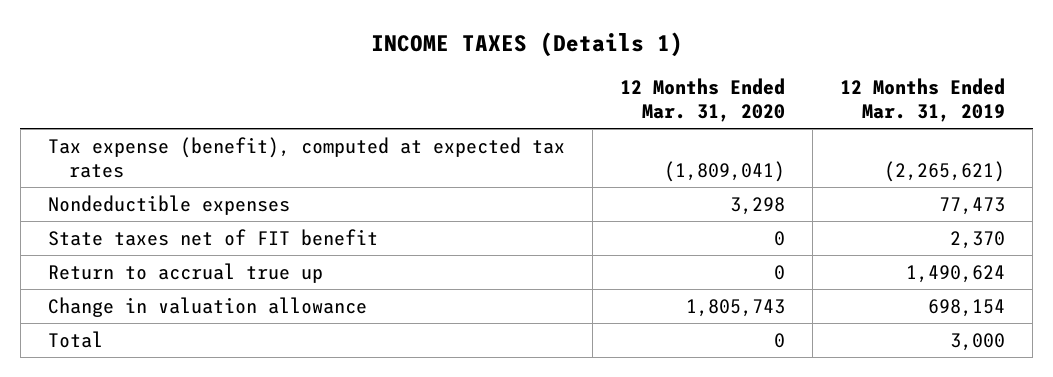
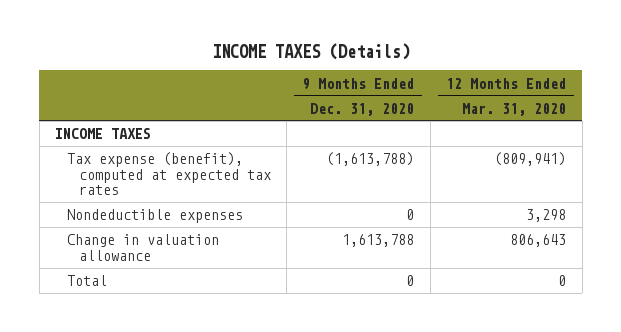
- INCOME TAXES (Details 1)
+ INCOME TAXES (Details)
- | 12 Months Ended Mar. 31, 2020 | 12 Months Ended Mar. 31, 2019
+ | 9 Months Ended Dec. 31, 2020 | 12 Months Ended Mar. 31, 2020
- Tax expense (benefit), computed at expected tax rates | (1,809,041) | (2,265,621)
+ INCOME TAXES
+ Tax expense (benefit), computed at expected tax rates | (1,613,788) | (809,941)
- State taxes net of FIT benefit | 0 | 2,370
- Return to accrual true up | 0 | 1,490,624
- Change in valuation allowance | 1,805,743 | 698,154
+ Change in valuation allowance | 1,613,788 | 806,643

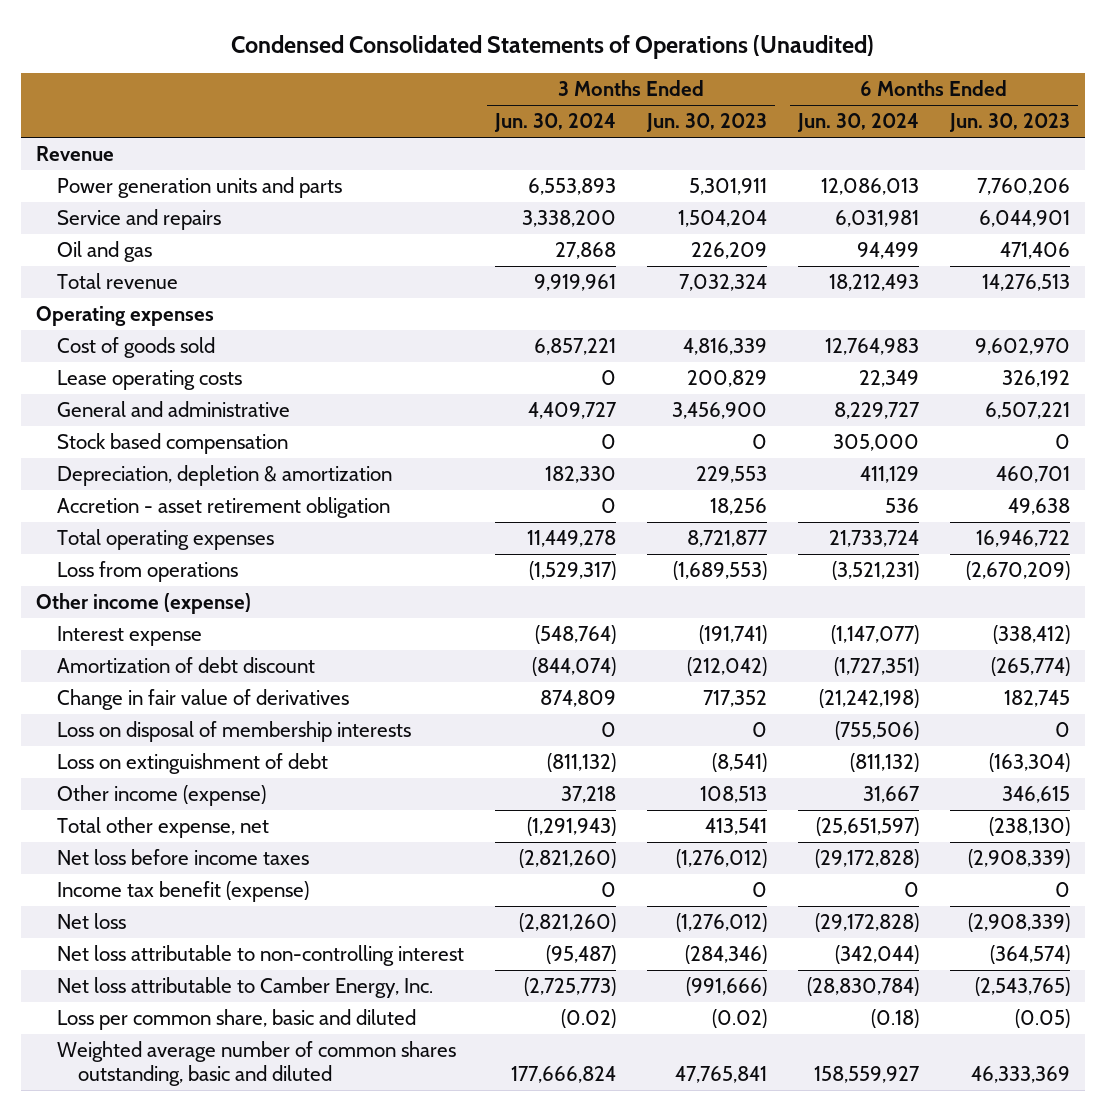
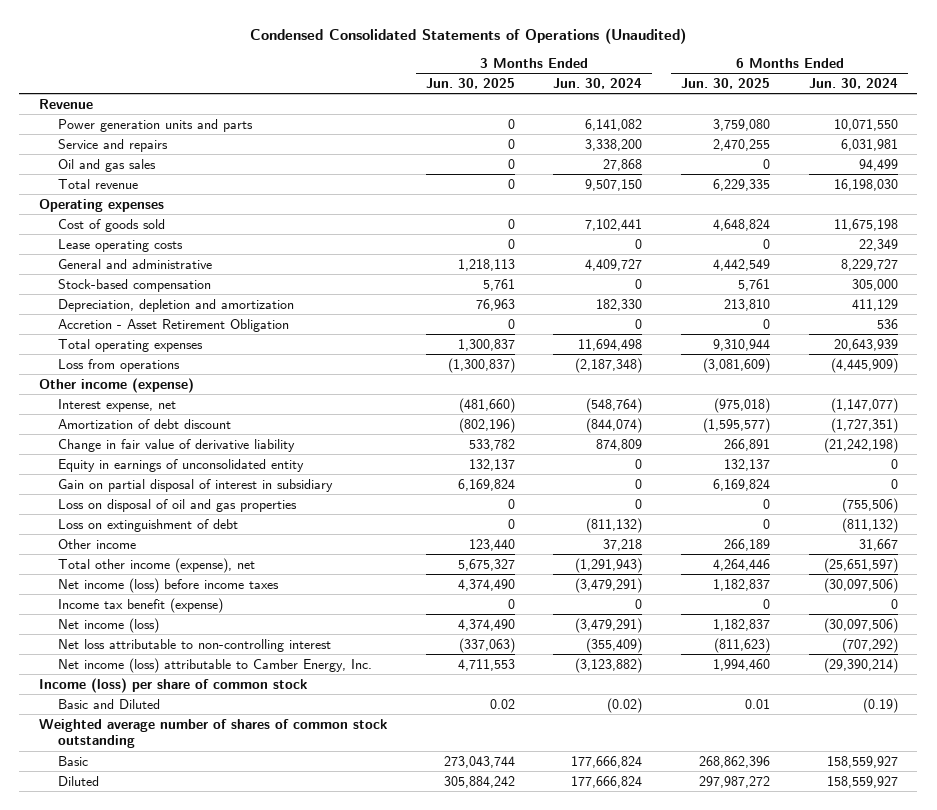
- | 3 Months Ended Jun. 30, 2024 | 3 Months Ended Jun. 30, 2023 | 6 Months Ended Jun. 30, 2024 | 6 Months Ended Jun. 30, 2023
+ | 3 Months Ended Jun. 30, 2025 | 3 Months Ended Jun. 30, 2024 | 6 Months Ended Jun. 30, 2025 | 6 Months Ended Jun. 30, 2024
- Power generation units and parts | 6,553,893 | 5,301,911 | 12,086,013 | 7,760,206
+ Power generation units and parts | 0 | 6,141,082 | 3,759,080 | 10,071,550
- Oil and gas | 27,868 | 226,209 | 94,499 | 471,406
- Total revenue | 9,919,961 | 7,032,324 | 18,212,493 | 14,276,513
+ Oil and gas sales | 0 | 27,868 | 0 | 94,499
+ Total revenue | 0 | 9,507,150 | 6,229,335 | 16,198,030
- Cost of goods sold | 6,857,221 | 4,816,339 | 12,764,983 | 9,602,970
+ Cost of goods sold | 0 | 7,102,441 | 4,648,824 | 11,675,198
- Stock based compensation | 0 | 0 | 305,000 | 0
- Depreciation, depletion & amortization | 182,330 | 229,553 | 411,129 | 460,701
- Accretion - asset retirement obligation | 0 | 18,256 | 536 | 49,638
- Total operating expenses | 11,449,278 | 8,721,877 | 21,733,724 | 16,946,722
- Loss from operations | (1,529,317) | (1,689,553) | (3,521,231) | (2,670,209)
+ Stock-based compensation | 5,761 | 0 | 5,761 | 305,000
+ Depreciation, depletion and amortization | 76,963 | 182,330 | 213,810 | 411,129
+ Accretion - Asset Retirement Obligation | 0 | 0 | 0 | 536
+ Total operating expenses | 1,300,837 | 11,694,498 | 9,310,944 | 20,643,939
+ Loss from operations | (1,300,837) | (2,187,348) | (3,081,609) | (4,445,909)
- Interest expense | (548,764) | (191,741) | (1,147,077) | (338,412)
+ Interest expense, net | (481,660) | (548,764) | (975,018) | (1,147,077)
- Change in fair value of derivatives | 874,809 | 717,352 | (21,242,198) | 182,745
- Loss on disposal of membership interests | 0 | 0 | (755,506) | 0
+ Change in fair value of derivative liability | 533,782 | 874,809 | 266,891 | (21,242,198)
+ Equity in earnings of unconsolidated entity | 132,137 | 0 | 132,137 | 0
+ Gain on partial disposal of interest in subsidiary | 6,169,824 | 0 | 6,169,824 | 0
+ Loss on disposal of oil and gas properties | 0 | 0 | 0 | (755,506)
- Other income (expense) | 37,218 | 108,513 | 31,667 | 346,615
- Total other expense, net | (1,291,943) | 413,541 | (25,651,597) | (238,130)
- Net loss before income taxes | (2,821,260) | (1,276,012) | (29,172,828) | (2,908,339)
+ Other income | 123,440 | 37,218 | 266,189 | 31,667
+ Total other income (expense), net | 5,675,327 | (1,291,943) | 4,264,446 | (25,651,597)
+ Net income (loss) before income taxes | 4,374,490 | (3,479,291) | 1,182,837 | (30,097,506)
- Net loss | (2,821,260) | (1,276,012) | (29,172,828) | (2,908,339)
- Net loss attributable to non-controlling interest | (95,487) | (284,346) | (342,044) | (364,574)
- Net loss attributable to Camber Energy, Inc. | (2,725,773) | (991,666) | (28,830,784) | (2,543,765)
- Loss per common share, basic and diluted | (0.02) | (0.02) | (0.18) | (0.05)
- Weighted average number of common shares outstanding, basic and diluted | 177,666,824 | 47,765,841 | 158,559,927 | 46,333,369
+ Net income (loss) | 4,374,490 | (3,479,291) | 1,182,837 | (30,097,506)
+ Net loss attributable to non-controlling interest | (337,063) | (355,409) | (811,623) | (707,292)
+ Net income (loss) attributable to Camber Energy, Inc. | 4,711,553 | (3,123,882) | 1,994,460 | (29,390,214)
+ Income (loss) per share of common stock
+ Basic and Diluted | 0.02 | (0.02) | 0.01 | (0.19)
+ Weighted average number of shares of common stock outstanding
+ Basic | 273,043,744 | 177,666,824 | 268,862,396 | 158,559,927
+ Diluted | 305,884,242 | 177,666,824 | 297,987,272 | 158,559,927

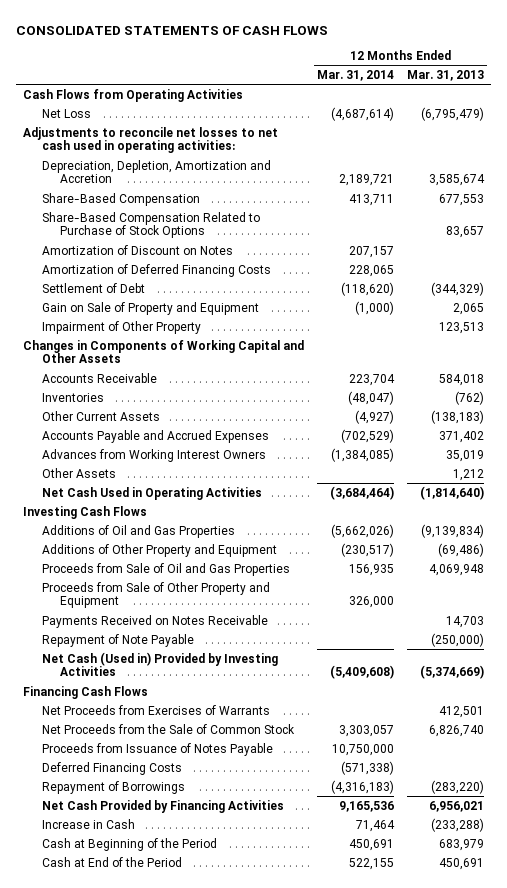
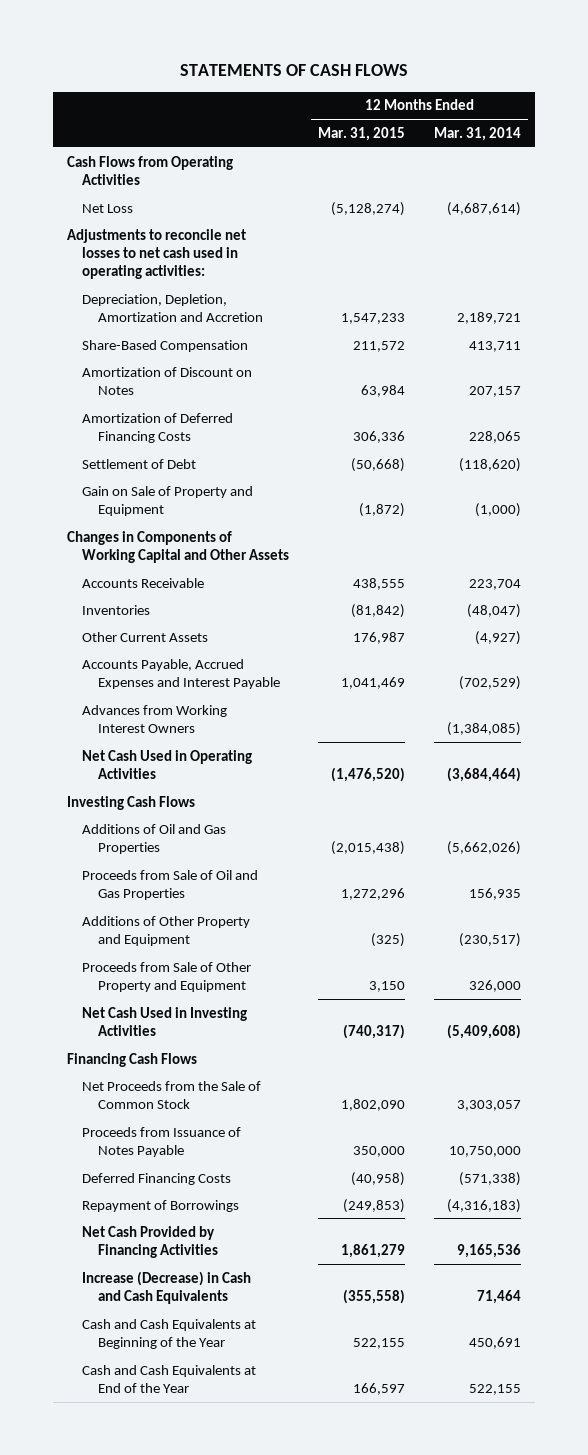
- CONSOLIDATED STATEMENTS OF CASH FLOWS
+ STATEMENTS OF CASH FLOWS
- | 12 Months Ended Mar. 31, 2014 | 12 Months Ended Mar. 31, 2013
+ | 12 Months Ended Mar. 31, 2015 | 12 Months Ended Mar. 31, 2014
- Share-Based Compensation Related to Purchase of Stock Options | | 83,657
- Impairment of Other Property | | 123,513
- Accounts Payable and Accrued Expenses | (702,529) | 371,402
+ Accounts Payable, Accrued Expenses and Interest Payable | 1,041,469 | (702,529)
- Other Assets | | 1,212
moved down: Additions of Other Property and Equipment | (325) | (230,517)
- Payments Received on Notes Receivable | | 14,703
- Repayment of Note Payable | | (250,000)
- Net Cash (Used in) Provided by Investing Activities | (5,409,608) | (5,374,669)
+ Net Cash Used in Investing Activities | (740,317) | (5,409,608)
- Net Proceeds from Exercises of Warrants | | 412,501
- Increase in Cash | 71,464 | (233,288)
- Cash at Beginning of the Period | 450,691 | 683,979
- Cash at End of the Period | 522,155 | 450,691
+ Increase (Decrease) in Cash and Cash Equivalents | (355,558) | 71,464
+ Cash and Cash Equivalents at Beginning of the Year | 522,155 | 450,691
+ Cash and Cash Equivalents at End of the Year | 166,597 | 522,155

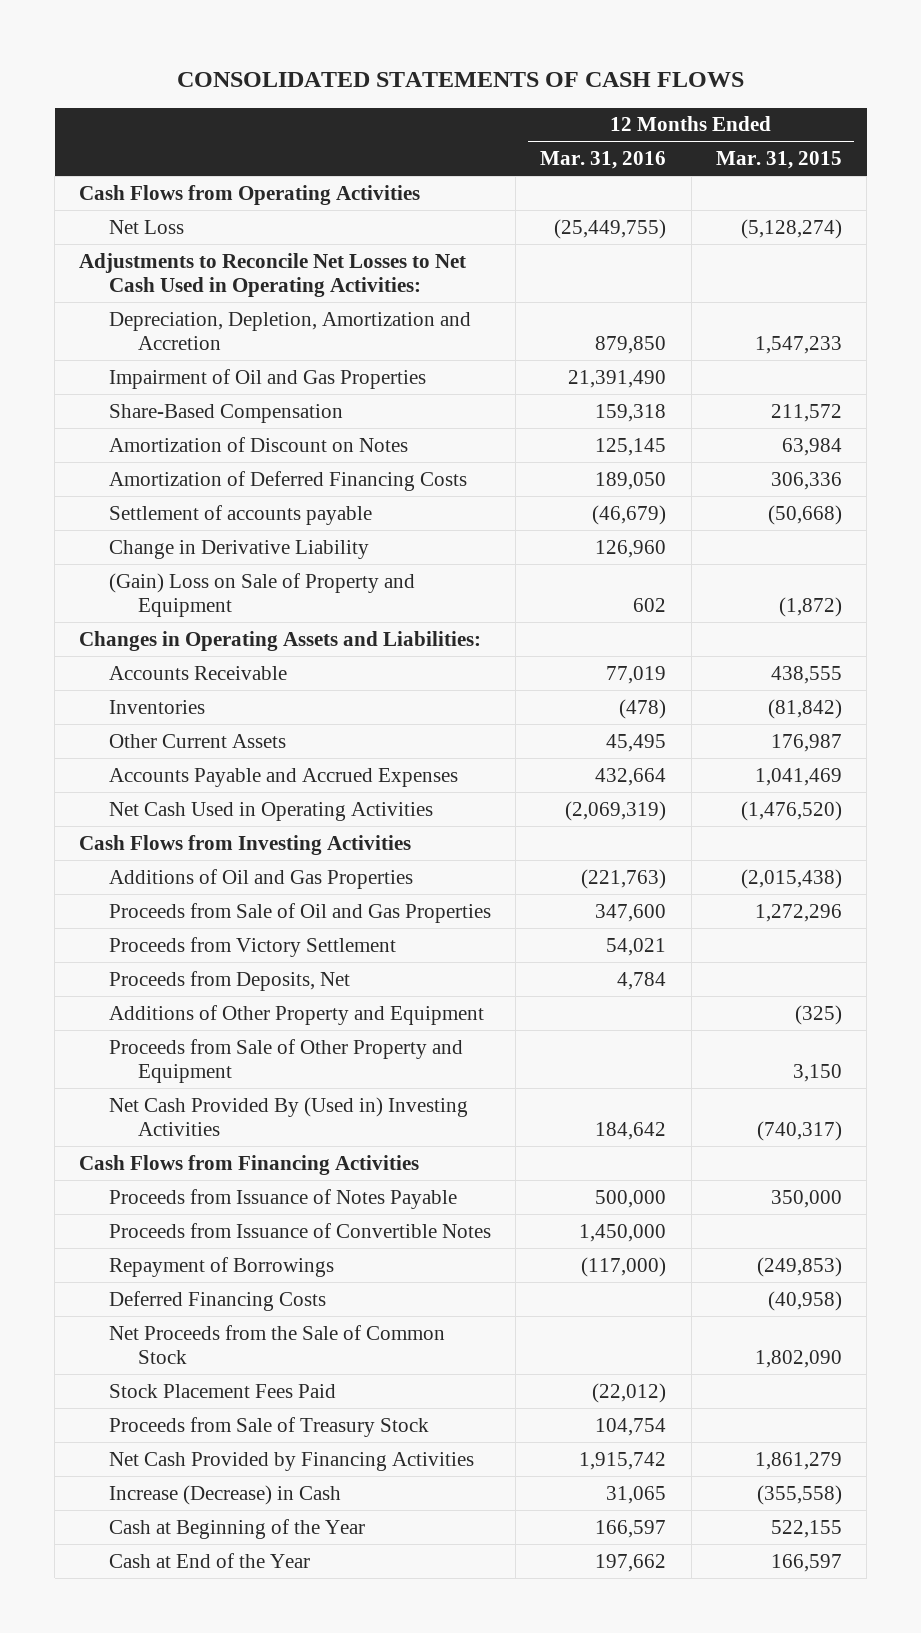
- STATEMENTS OF CASH FLOWS
+ CONSOLIDATED STATEMENTS OF CASH FLOWS
- | 12 Months Ended Mar. 31, 2015 | 12 Months Ended Mar. 31, 2014
+ | 12 Months Ended Mar. 31, 2016 | 12 Months Ended Mar. 31, 2015
- Adjustments to reconcile net losses to net cash used in operating activities:
+ Adjustments to Reconcile Net Losses to Net Cash Used in Operating Activities:
+ Impairment of Oil and Gas Properties | 21,391,490 |
- Settlement of Debt | (50,668) | (118,620)
- Gain on Sale of Property and Equipment | (1,872) | (1,000)
- Changes in Components of Working Capital and Other Assets
+ Settlement of accounts payable | (46,679) | (50,668)
+ Change in Derivative Liability | 126,960 |
+ (Gain) Loss on Sale of Property and Equipment | 602 | (1,872)
+ Changes in Operating Assets and Liabilities:
- Accounts Payable, Accrued Expenses and Interest Payable | 1,041,469 | (702,529)
- Advances from Working Interest Owners | | (1,384,085)
+ Accounts Payable and Accrued Expenses | 432,664 | 1,041,469
- Investing Cash Flows
+ Cash Flows from Investing Activities
+ Proceeds from Victory Settlement | 54,021 |
+ Proceeds from Deposits, Net | 4,784 |
- Net Cash Used in Investing Activities | (740,317) | (5,409,608)
- Financing Cash Flows
+ Net Cash Provided By (Used in) Investing Activities | 184,642 | (740,317)
+ Cash Flows from Financing Activities
+ Proceeds from Issuance of Convertible Notes | 1,450,000 |
moved down: Deferred Financing Costs | | (40,958)
moved down: Net Proceeds from the Sale of Common Stock | | 1,802,090
+ Stock Placement Fees Paid | (22,012) |
+ Proceeds from Sale of Treasury Stock | 104,754 |
- Increase (Decrease) in Cash and Cash Equivalents | (355,558) | 71,464
- Cash and Cash Equivalents at Beginning of the Year | 522,155 | 450,691
- Cash and Cash Equivalents at End of the Year | 166,597 | 522,155
+ Increase (Decrease) in Cash | 31,065 | (355,558)
+ Cash at Beginning of the Year | 166,597 | 522,155
+ Cash at End of the Year | 197,662 | 166,597

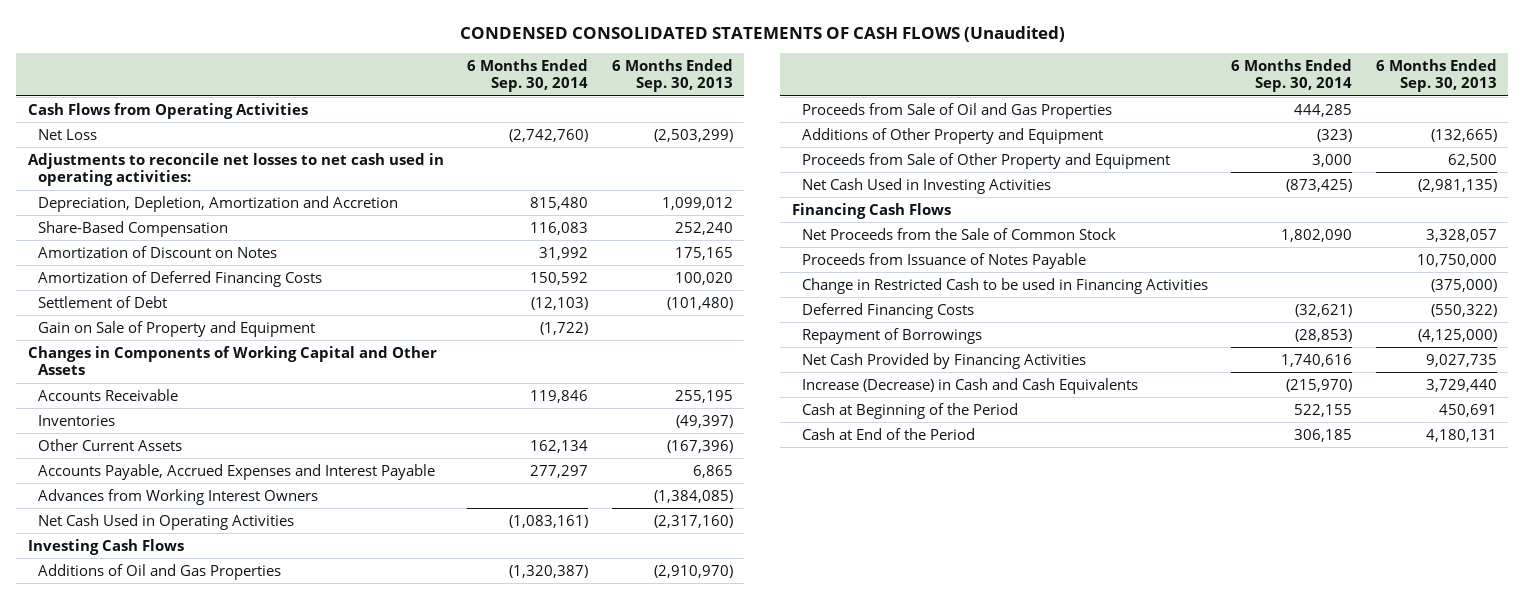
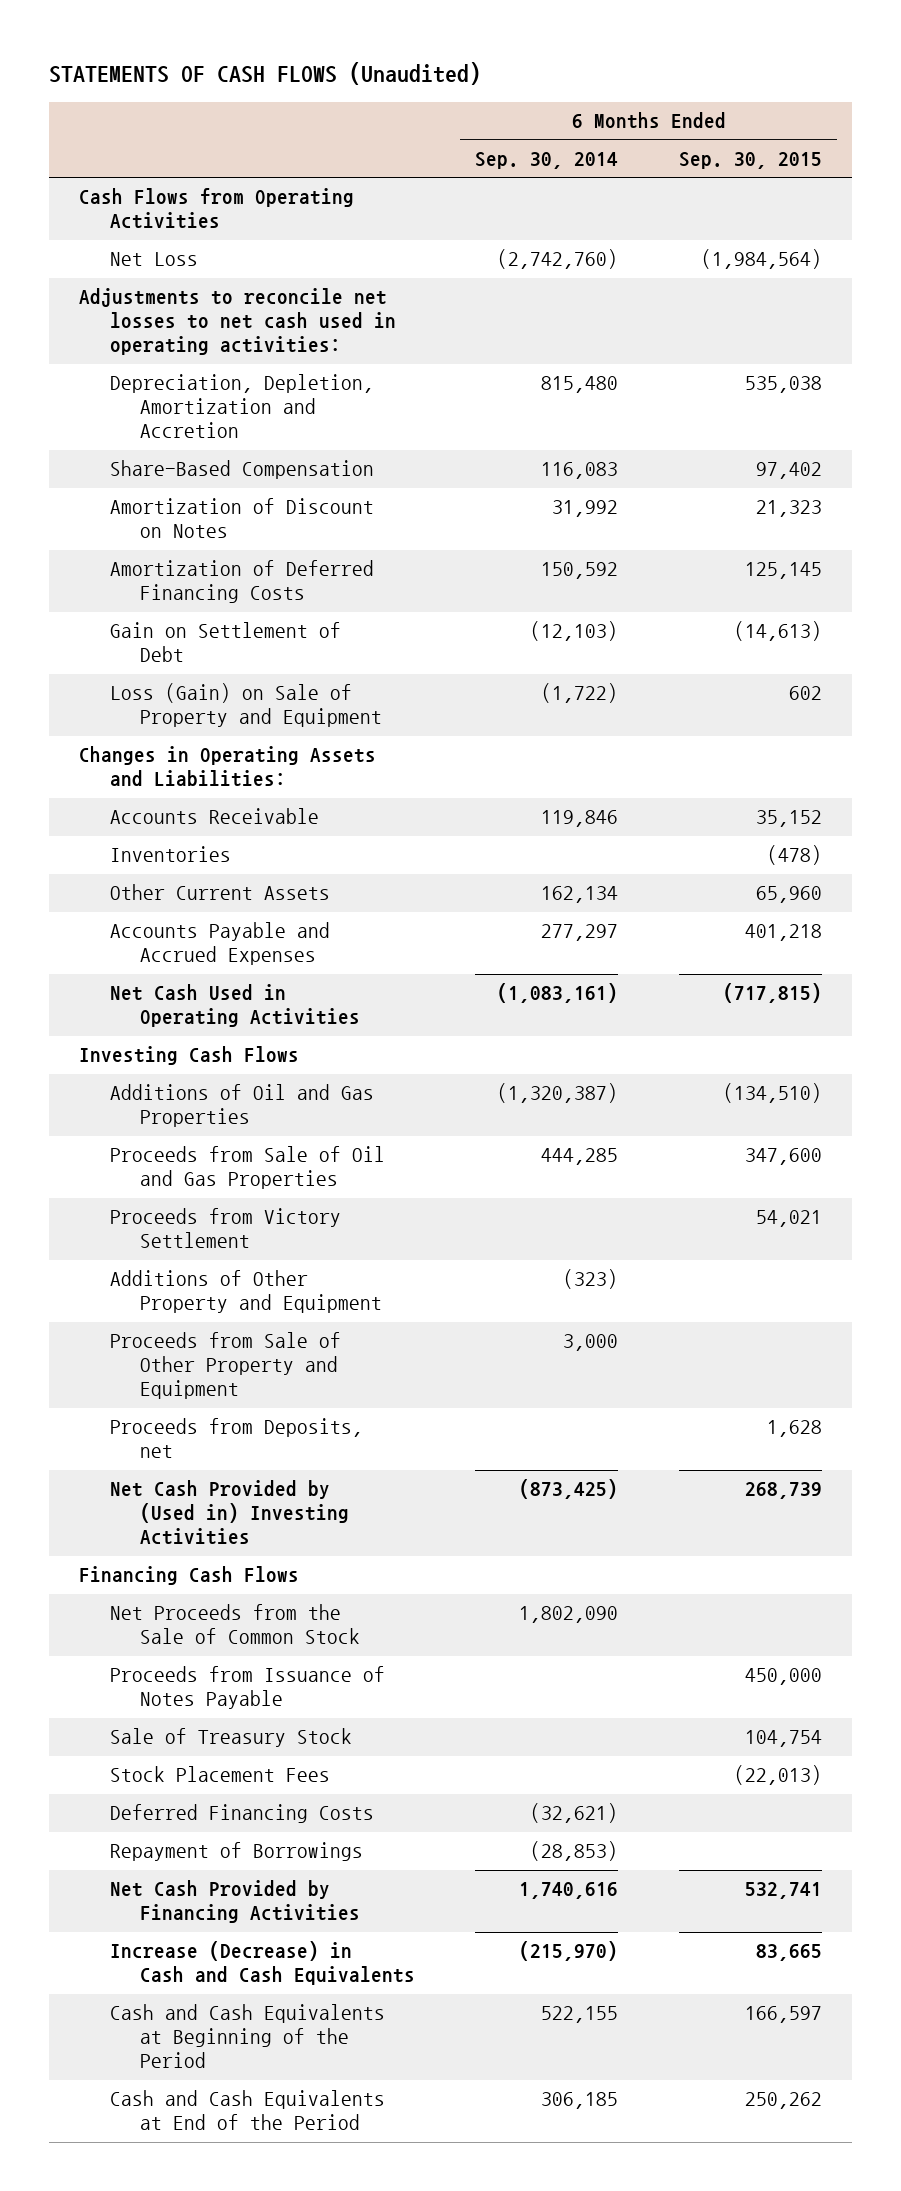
- CONDENSED CONSOLIDATED STATEMENTS OF CASH FLOWS (Unaudited)
+ STATEMENTS OF CASH FLOWS (Unaudited)
- | 6 Months Ended Sep. 30, 2014 | 6 Months Ended Sep. 30, 2013
+ | 6 Months Ended Sep. 30, 2014 | 6 Months Ended Sep. 30, 2015
- Settlement of Debt | (12,103) | (101,480)
- Gain on Sale of Property and Equipment | (1,722) |
- Changes in Components of Working Capital and Other Assets
+ Gain on Settlement of Debt | (12,103) | (14,613)
+ Loss (Gain) on Sale of Property and Equipment | (1,722) | 602
+ Changes in Operating Assets and Liabilities:
- Accounts Payable, Accrued Expenses and Interest Payable | 277,297 | 6,865
- Advances from Working Interest Owners | | (1,384,085)
+ Accounts Payable and Accrued Expenses | 277,297 | 401,218
+ Proceeds from Victory Settlement | | 54,021
- Net Cash Used in Investing Activities | (873,425) | (2,981,135)
+ Proceeds from Deposits, net | | 1,628
+ Net Cash Provided by (Used in) Investing Activities | (873,425) | 268,739
- Change in Restricted Cash to be used in Financing Activities | | (375,000)
+ Sale of Treasury Stock | | 104,754
+ Stock Placement Fees | | (22,013)
- Cash at Beginning of the Period | 522,155 | 450,691
- Cash at End of the Period | 306,185 | 4,180,131
+ Cash and Cash Equivalents at Beginning of the Period | 522,155 | 166,597
+ Cash and Cash Equivalents at End of the Period | 306,185 | 250,262

